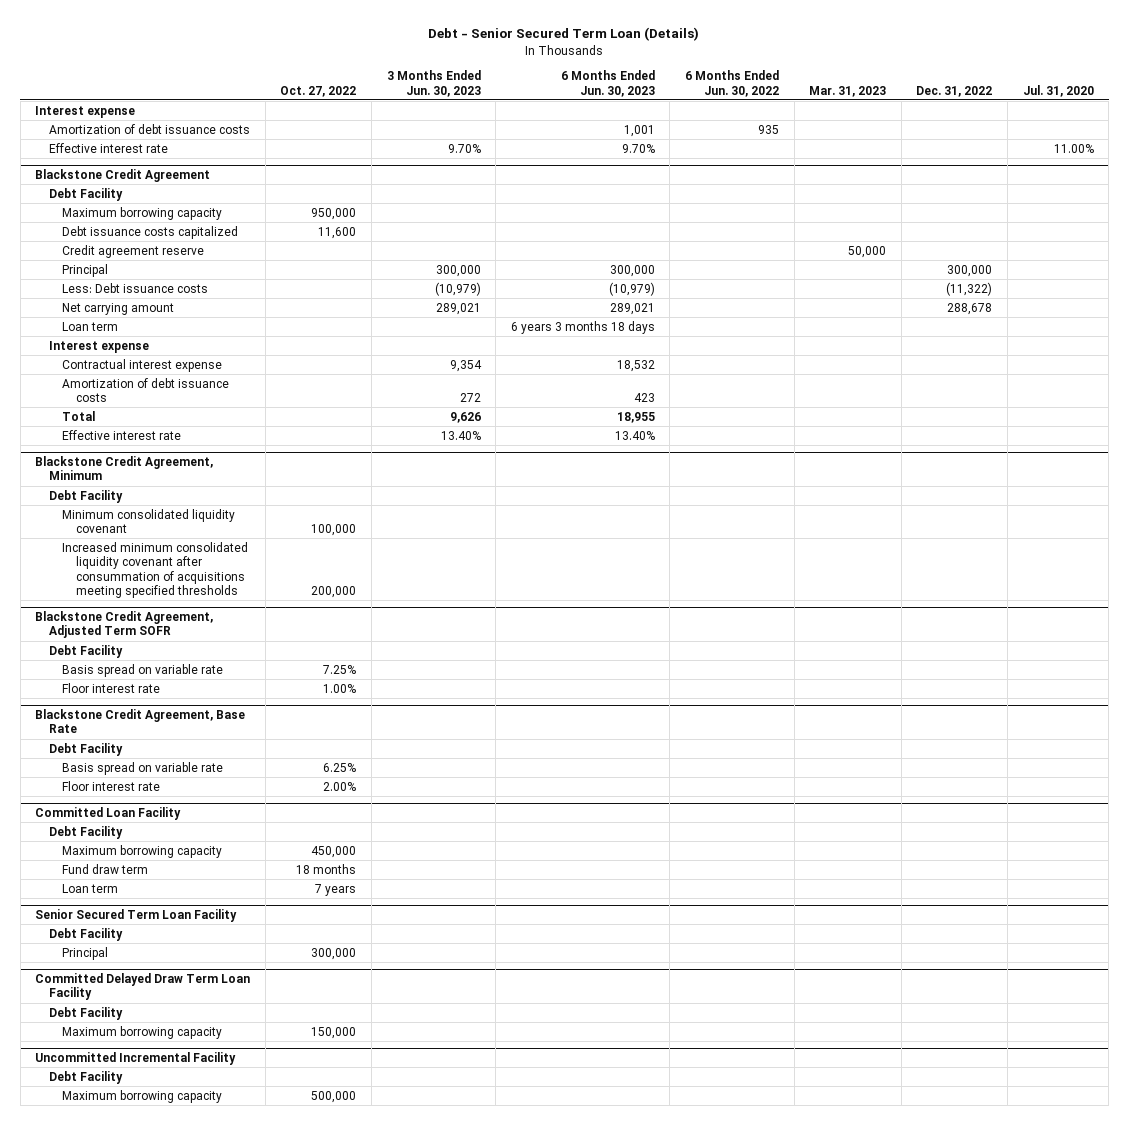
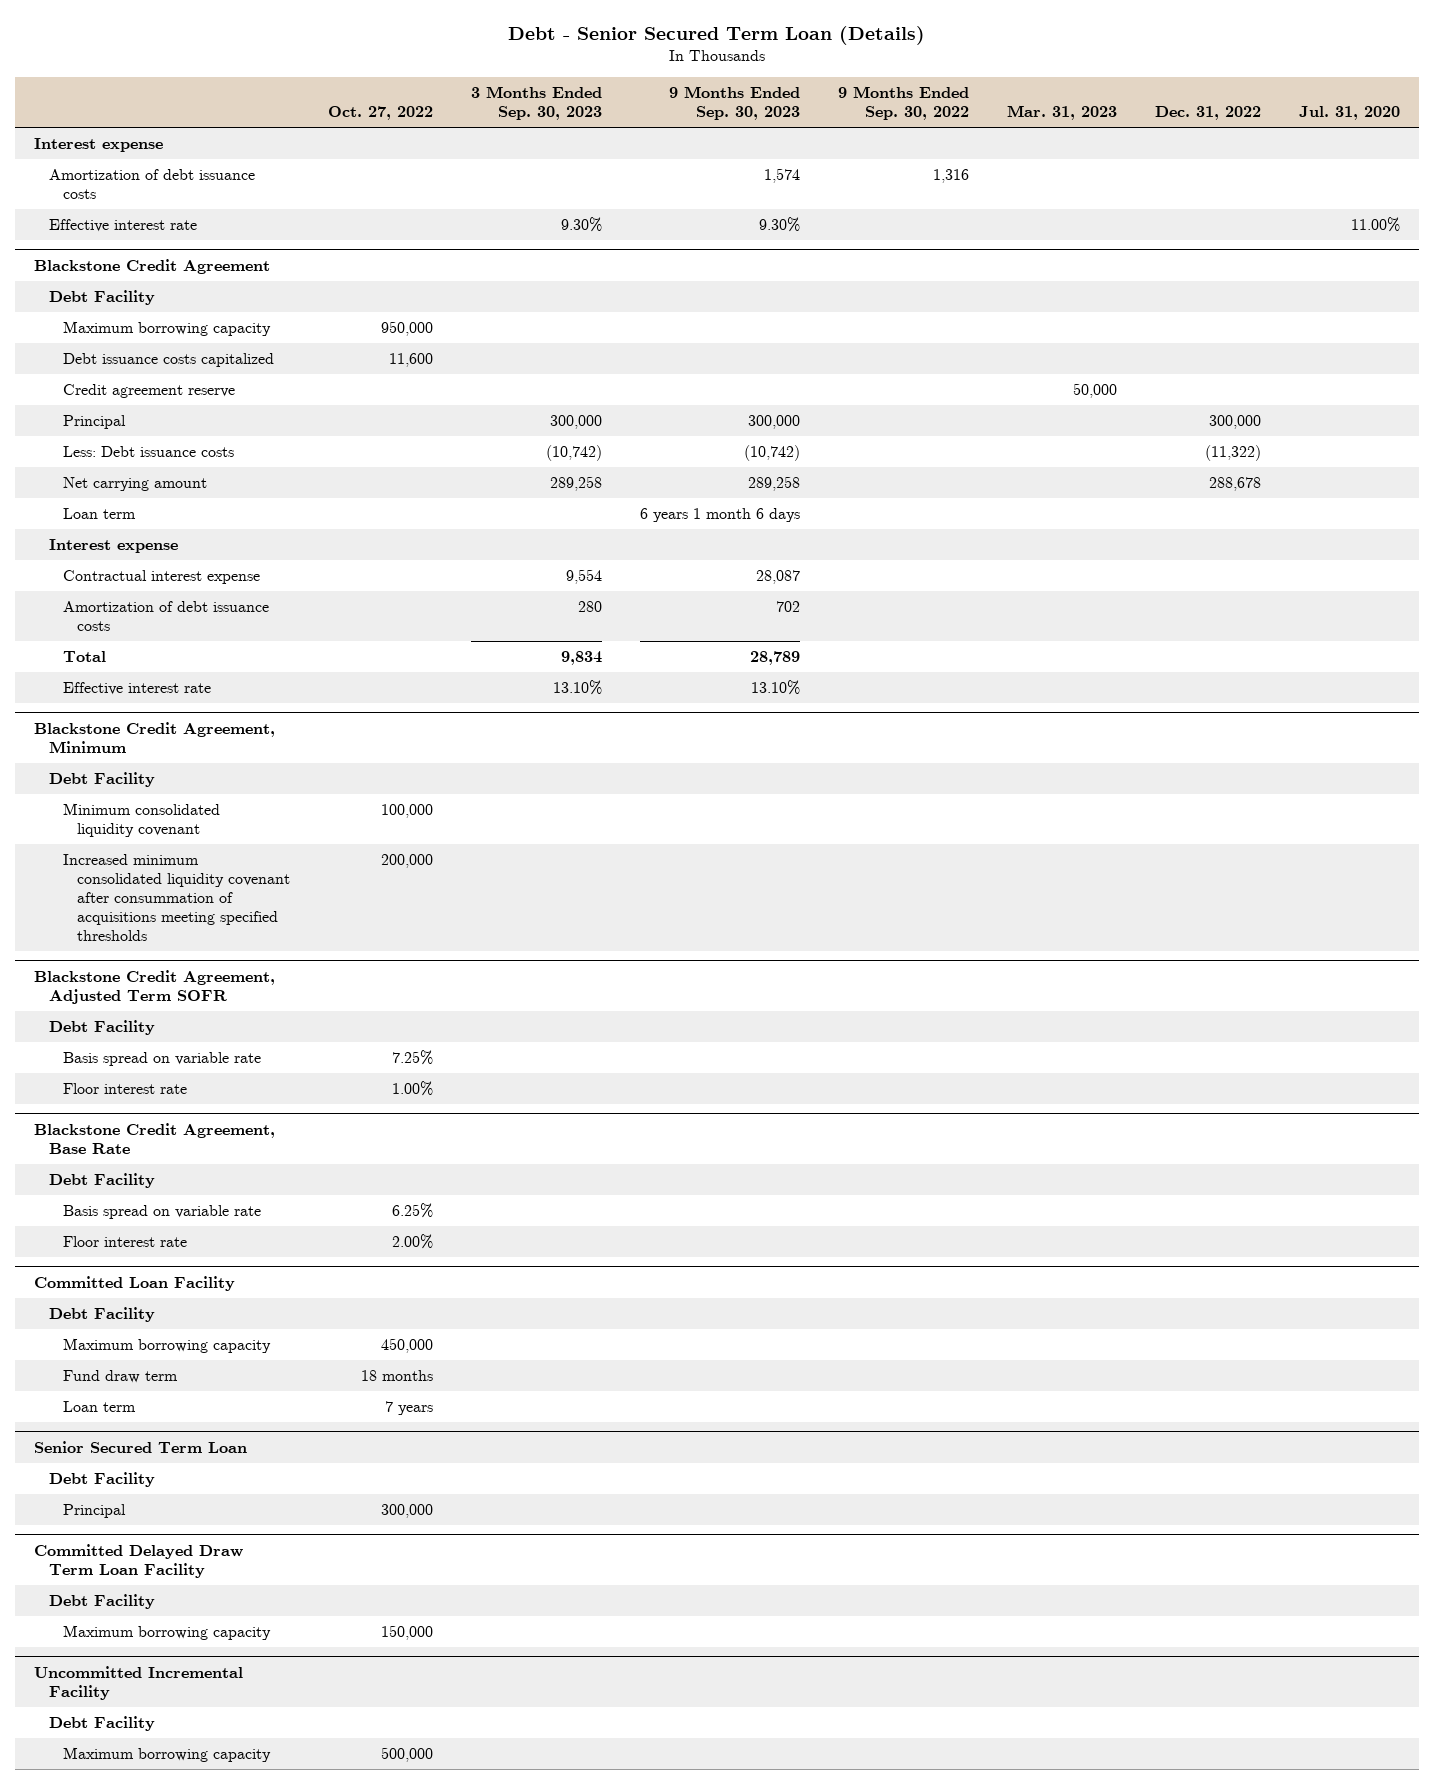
- | Oct. 27, 2022 | 3 Months Ended Jun. 30, 2023 | 6 Months Ended Jun. 30, 2023 | 6 Months Ended Jun. 30, 2022 | Mar. 31, 2023 | Dec. 31, 2022 | Jul. 31, 2020
+ | Oct. 27, 2022 | 3 Months Ended Sep. 30, 2023 | 9 Months Ended Sep. 30, 2023 | 9 Months Ended Sep. 30, 2022 | Mar. 31, 2023 | Dec. 31, 2022 | Jul. 31, 2020
- Senior Secured Term Loan Facility
+ Senior Secured Term Loan

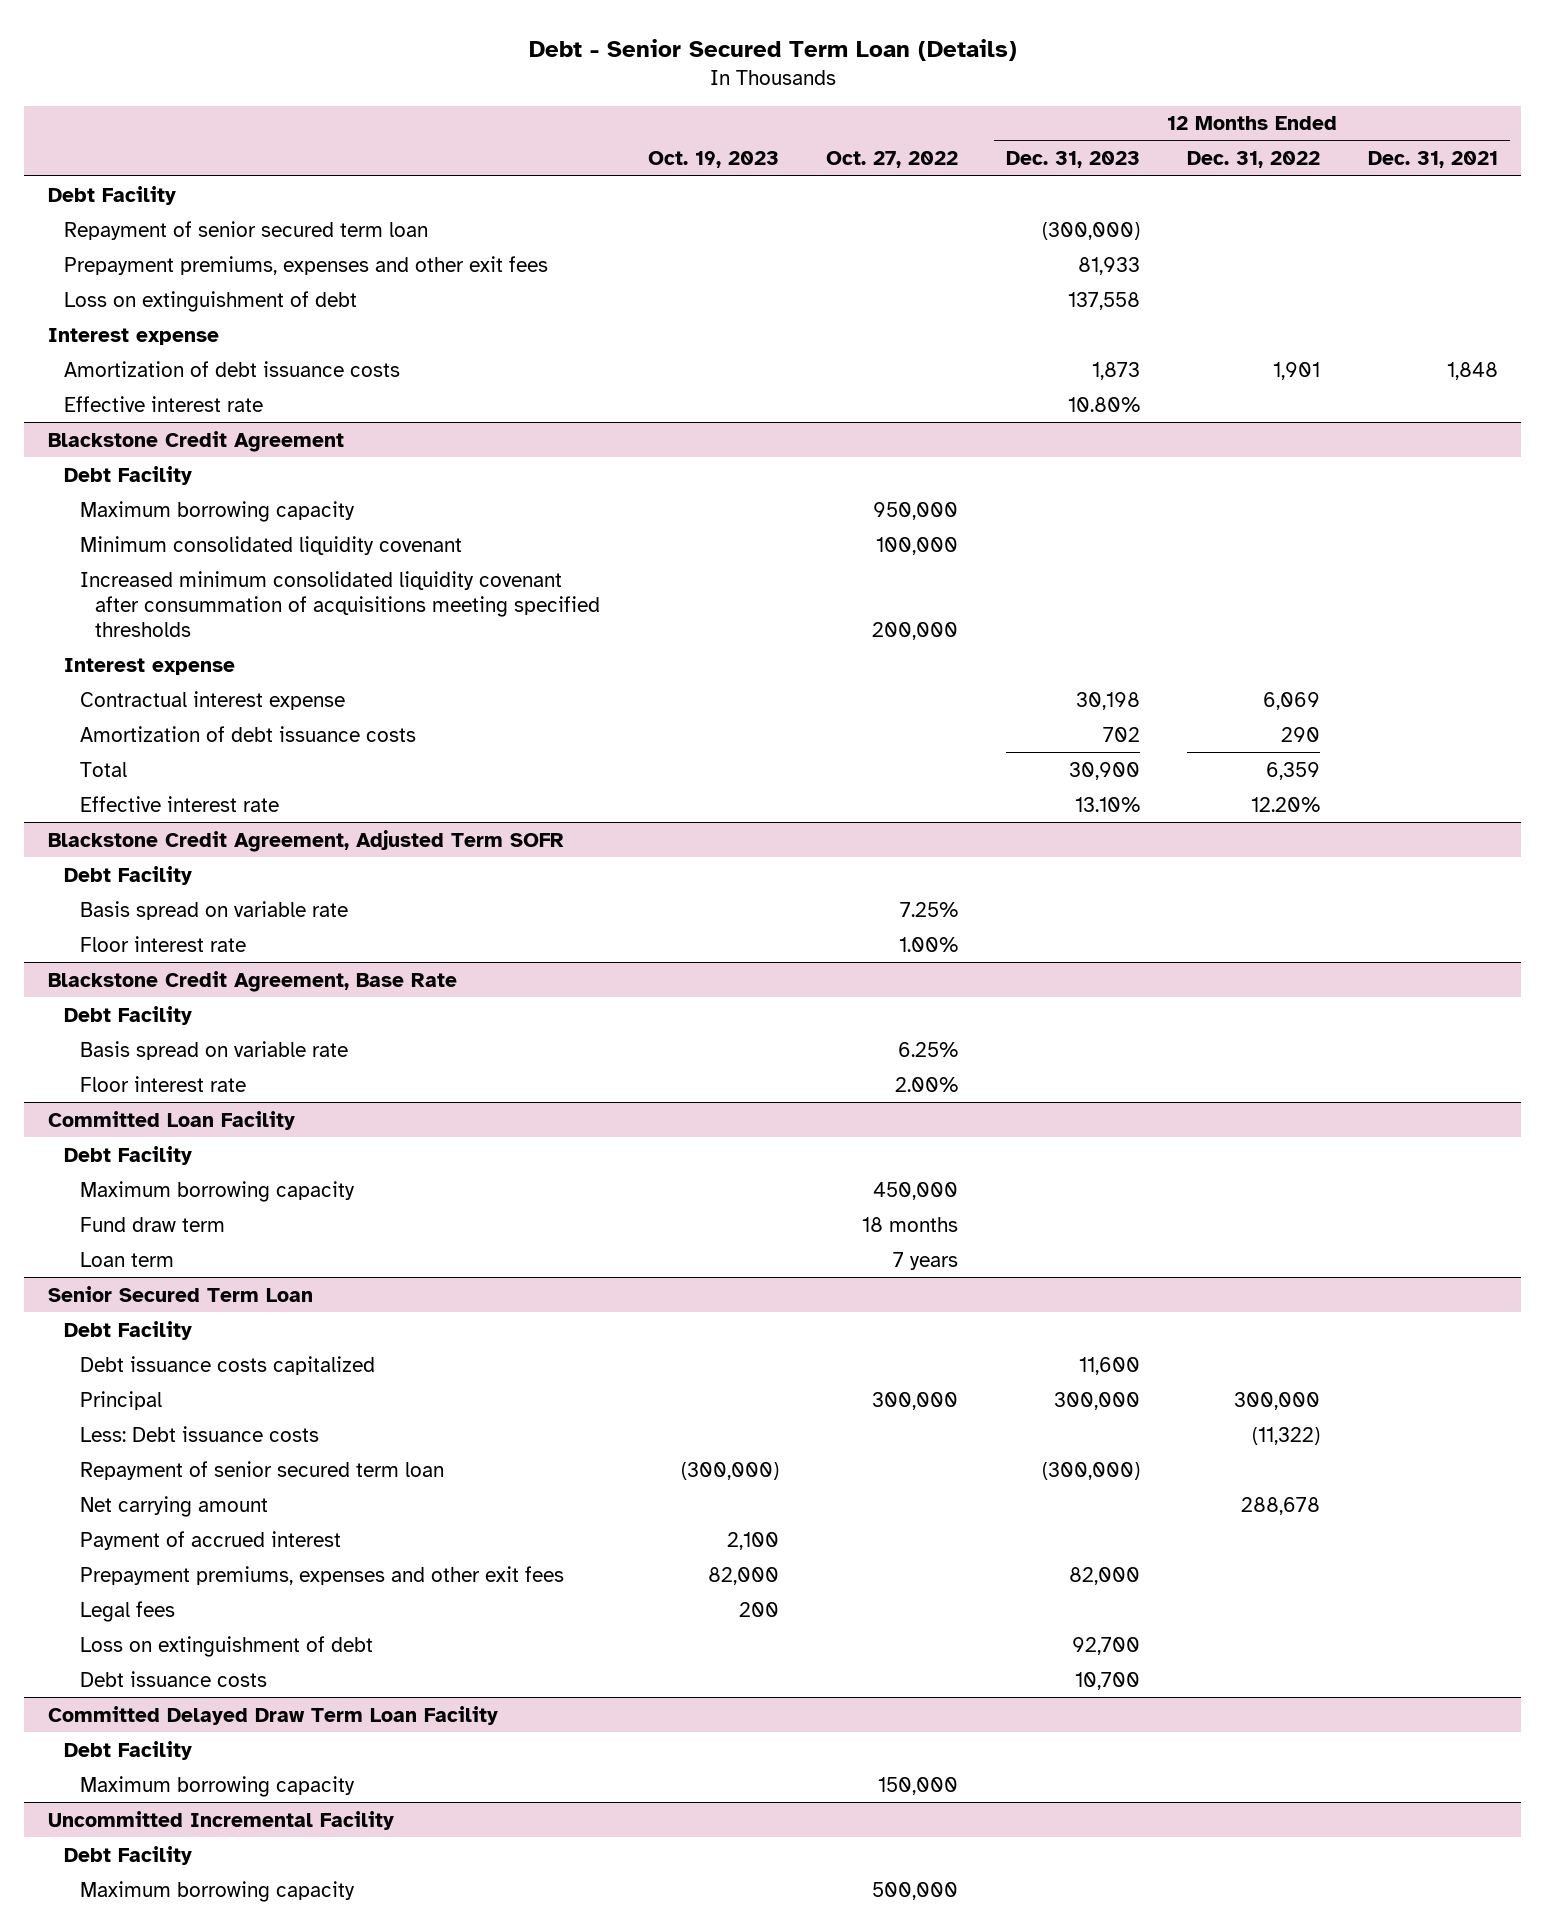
- | Oct. 27, 2022 | 3 Months Ended Sep. 30, 2023 | 9 Months Ended Sep. 30, 2023 | 9 Months Ended Sep. 30, 2022 | Mar. 31, 2023 | Dec. 31, 2022 | Jul. 31, 2020
+ | Oct. 19, 2023 | Oct. 27, 2022 | 12 Months Ended Dec. 31, 2023 | 12 Months Ended Dec. 31, 2022 | 12 Months Ended Dec. 31, 2021
+ Debt Facility
+ Repayment of senior secured term loan | | | (300,000) | |
+ Prepayment premiums, expenses and other exit fees | | | 81,933 | |
+ Loss on extinguishment of debt | | | 137,558 | |
@ Blackstone Credit Agreement
- Debt issuance costs capitalized | 11,600 | | | | | |
- Credit agreement reserve | | | | | 50,000 | |
- Principal | | 300,000 | 300,000 | | | 300,000 |
- Less: Debt issuance costs | | (10,742) | (10,742) | | | (11,322) |
- Net carrying amount | | 289,258 | 289,258 | | | 288,678 |
- Loan term | | | 6 years 1 month 6 days | | | |
+ Minimum consolidated liquidity covenant | | 100,000 | | |
+ Increased minimum consolidated liquidity covenant after consummation of acquisitions meeting specified thresholds | | 200,000 | | |
- Blackstone Credit Agreement, Minimum
- Debt Facility
- Minimum consolidated liquidity covenant | 100,000 | | | | | |
- Increased minimum consolidated liquidity covenant after consummation of acquisitions meeting specified thresholds | 200,000 | | | | | |
@ Senior Secured Term Loan
+ Debt issuance costs capitalized | | | 11,600 | |
+ Less: Debt issuance costs | | | | (11,322) |
+ Repayment of senior secured term loan | (300,000) | | (300,000) | |
+ Net carrying amount | | | | 288,678 |
+ Payment of accrued interest | 2,100 | | | |
+ Prepayment premiums, expenses and other exit fees | 82,000 | | 82,000 | |
+ Legal fees | 200 | | | |
+ Loss on extinguishment of debt | | | 92,700 | |
+ Debt issuance costs | | | 10,700 | |

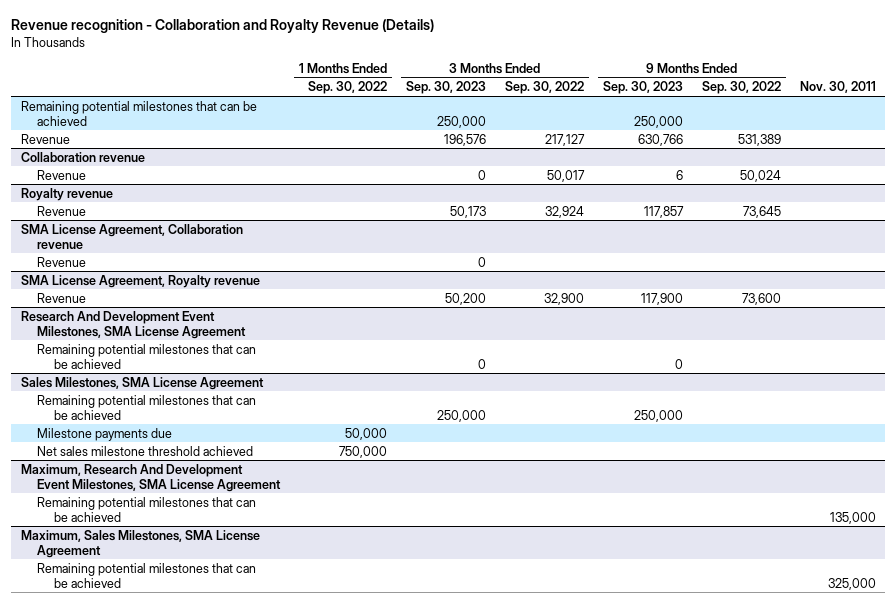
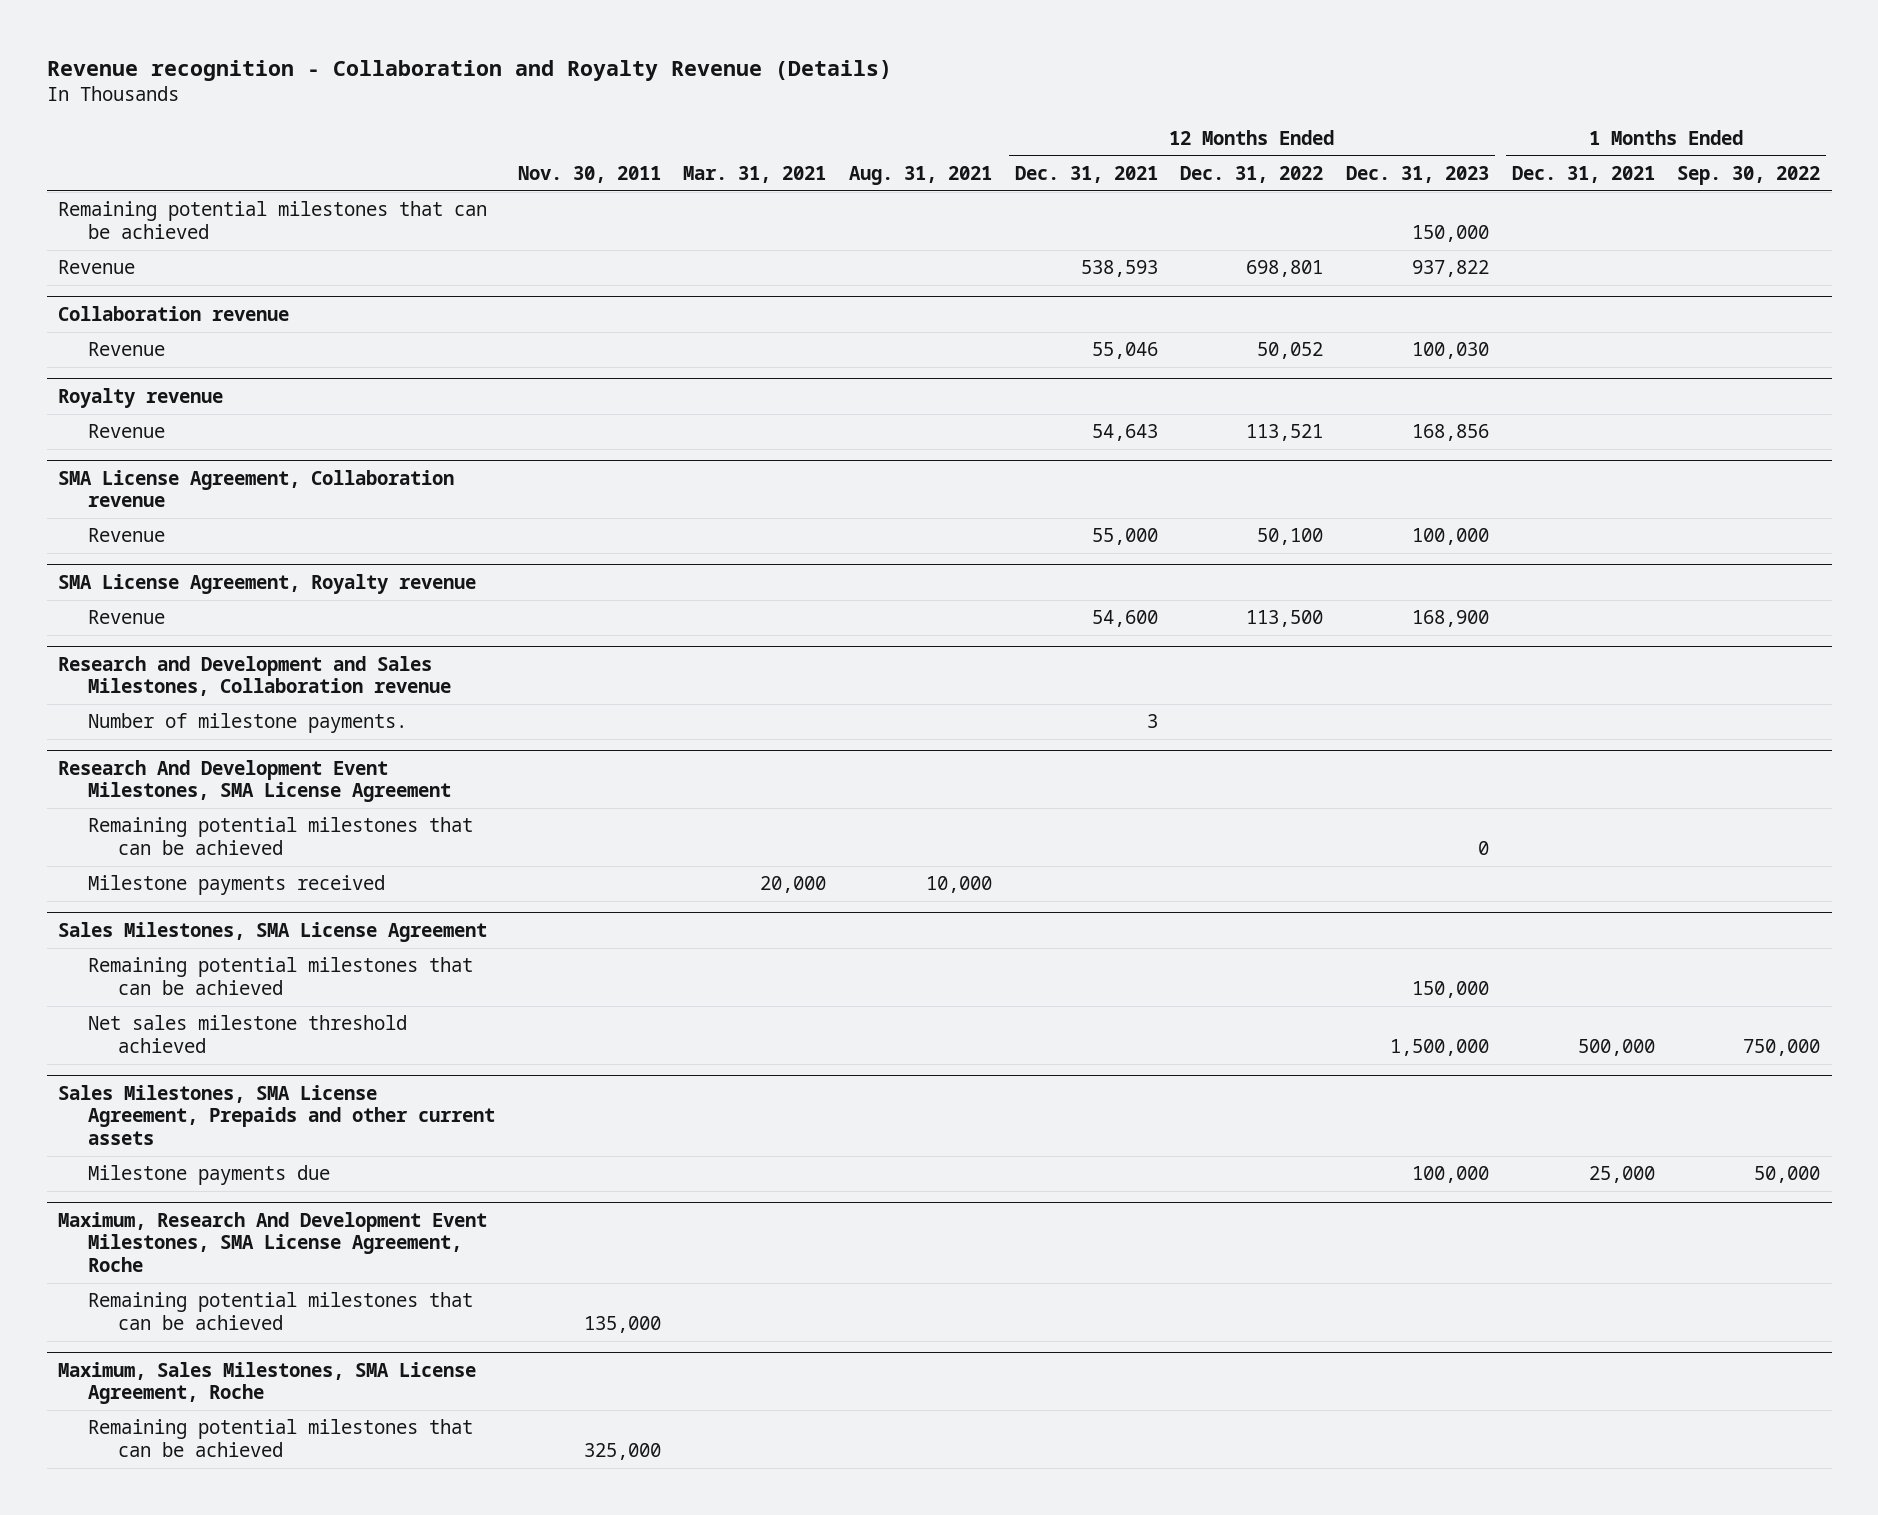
- | 1 Months Ended Sep. 30, 2022 | 3 Months Ended Sep. 30, 2023 | 3 Months Ended Sep. 30, 2022 | 9 Months Ended Sep. 30, 2023 | 9 Months Ended Sep. 30, 2022 | Nov. 30, 2011
+ | Nov. 30, 2011 | Mar. 31, 2021 | Aug. 31, 2021 | 12 Months Ended Dec. 31, 2021 | 12 Months Ended Dec. 31, 2022 | 12 Months Ended Dec. 31, 2023 | 1 Months Ended Dec. 31, 2021 | 1 Months Ended Sep. 30, 2022
+ Research and Development and Sales Milestones, Collaboration revenue
+ Number of milestone payments. | | | | 3 | | | |
@ Research And Development Event Milestones, SMA License Agreement
+ Milestone payments received | | 20,000 | 10,000 | | | | |
@ Sales Milestones, SMA License Agreement
- Milestone payments due | 50,000 | | | | |
- Maximum, Research And Development Event Milestones, SMA License Agreement
+ Sales Milestones, SMA License Agreement, Prepaids and other current assets
+ Milestone payments due | | | | | | 100,000 | 25,000 | 50,000
+ Maximum, Research And Development Event Milestones, SMA License Agreement, Roche
- Maximum, Sales Milestones, SMA License Agreement
+ Maximum, Sales Milestones, SMA License Agreement, Roche

